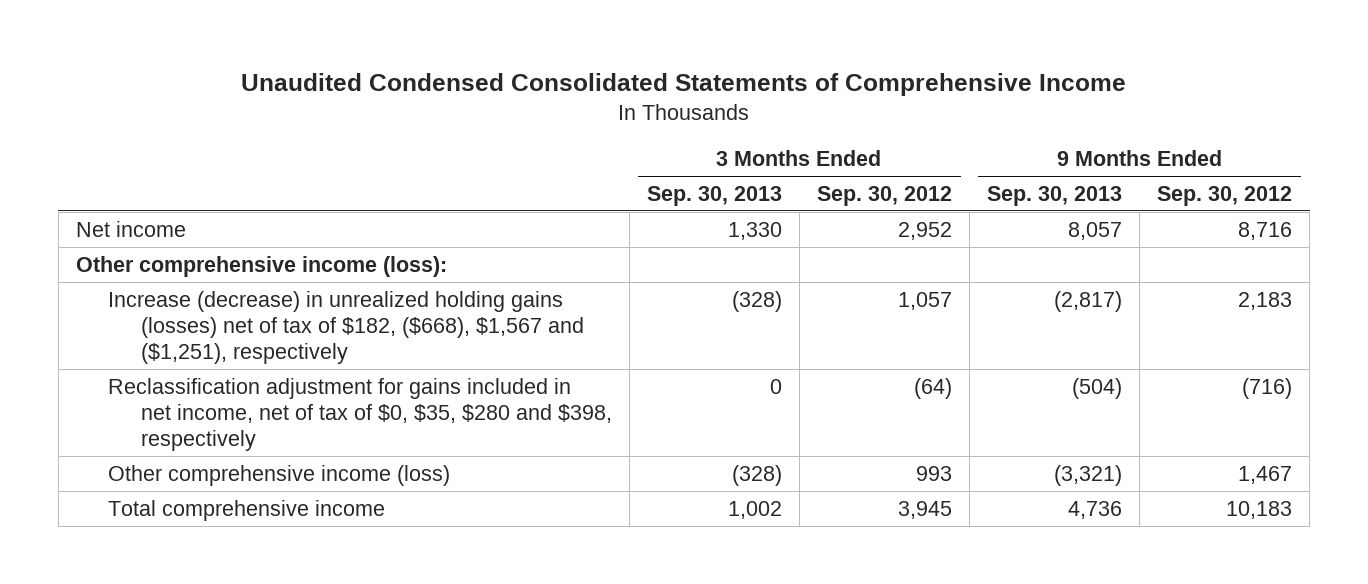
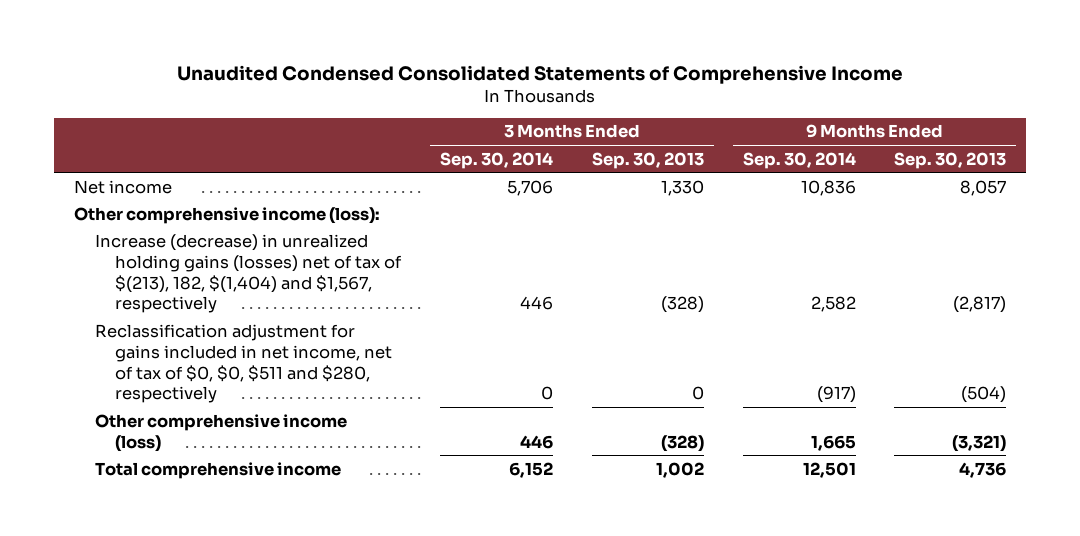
- | 3 Months Ended Sep. 30, 2013 | 3 Months Ended Sep. 30, 2012 | 9 Months Ended Sep. 30, 2013 | 9 Months Ended Sep. 30, 2012
+ | 3 Months Ended Sep. 30, 2014 | 3 Months Ended Sep. 30, 2013 | 9 Months Ended Sep. 30, 2014 | 9 Months Ended Sep. 30, 2013
- Increase (decrease) in unrealized holding gains (losses) net of tax of $182, ($668), $1,567 and ($1,251), respectively | (328) | 1,057 | (2,817) | 2,183
- Reclassification adjustment for gains included in net income, net of tax of $0, $35, $280 and $398, respectively | 0 | (64) | (504) | (716)
+ Increase (decrease) in unrealized holding gains (losses) net of tax of $(213), 182, $(1,404) and $1,567, respectively | 446 | (328) | 2,582 | (2,817)
+ Reclassification adjustment for gains included in net income, net of tax of $0, $0, $511 and $280, respectively | 0 | 0 | (917) | (504)

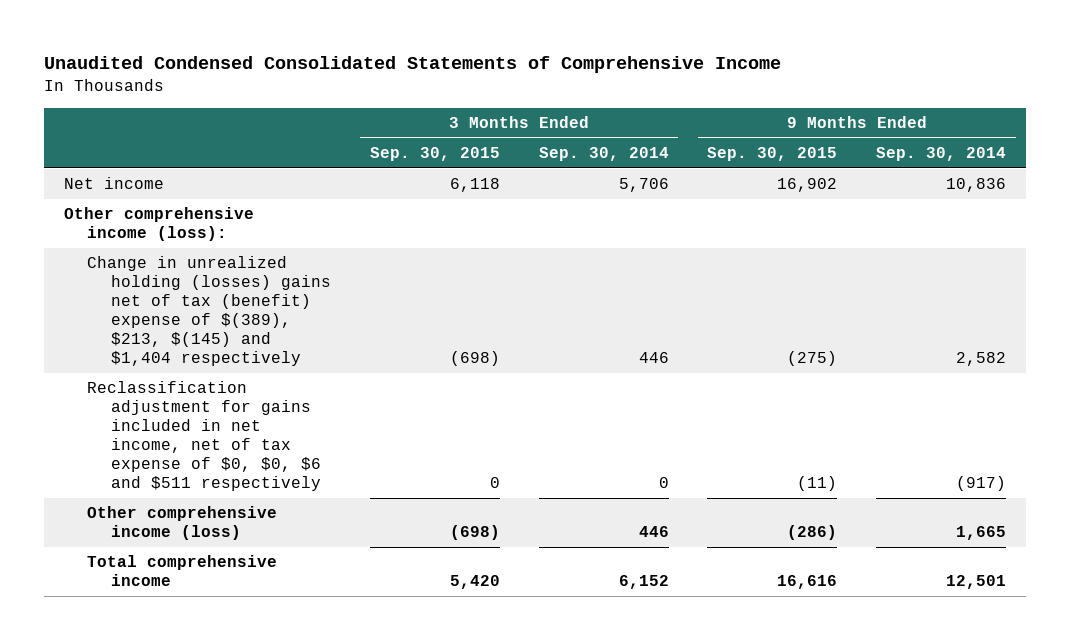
- | 3 Months Ended Sep. 30, 2014 | 3 Months Ended Sep. 30, 2013 | 9 Months Ended Sep. 30, 2014 | 9 Months Ended Sep. 30, 2013
+ | 3 Months Ended Sep. 30, 2015 | 3 Months Ended Sep. 30, 2014 | 9 Months Ended Sep. 30, 2015 | 9 Months Ended Sep. 30, 2014
- Increase (decrease) in unrealized holding gains (losses) net of tax of $(213), 182, $(1,404) and $1,567, respectively | 446 | (328) | 2,582 | (2,817)
- Reclassification adjustment for gains included in net income, net of tax of $0, $0, $511 and $280, respectively | 0 | 0 | (917) | (504)
+ Change in unrealized holding (losses) gains net of tax (benefit) expense of $(389), $213, $(145) and $1,404 respectively | (698) | 446 | (275) | 2,582
+ Reclassification adjustment for gains included in net income, net of tax expense of $0, $0, $6 and $511 respectively | 0 | 0 | (11) | (917)

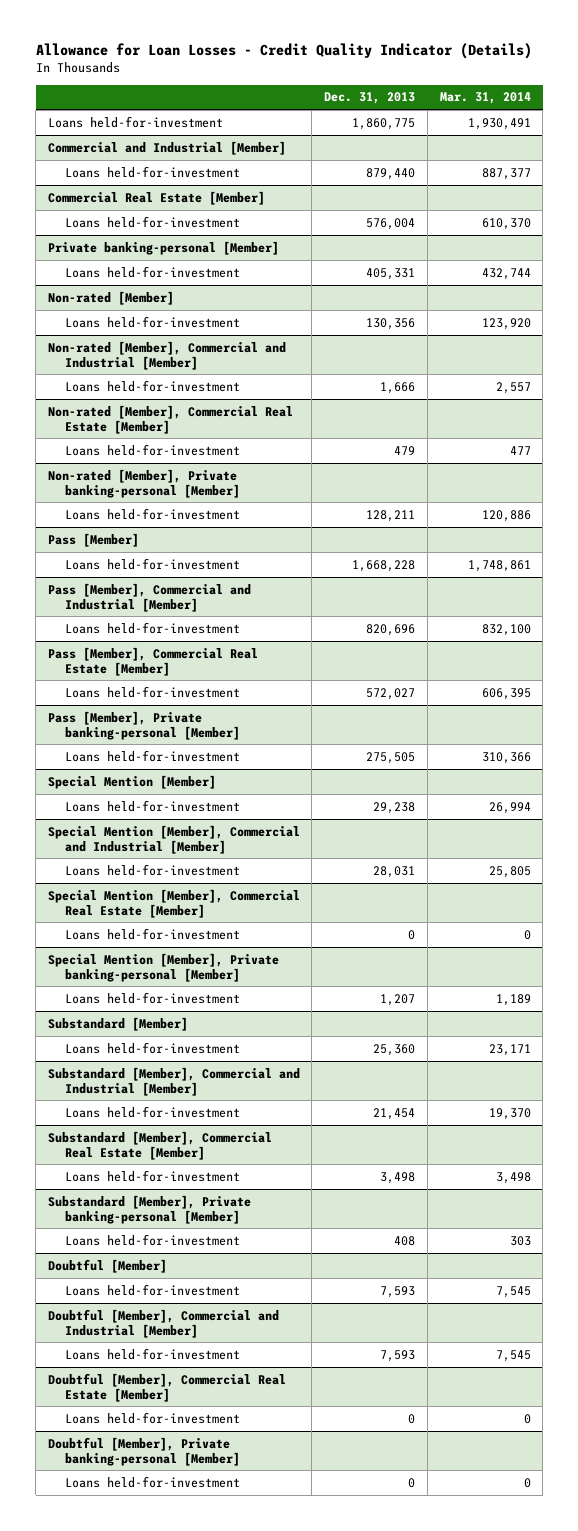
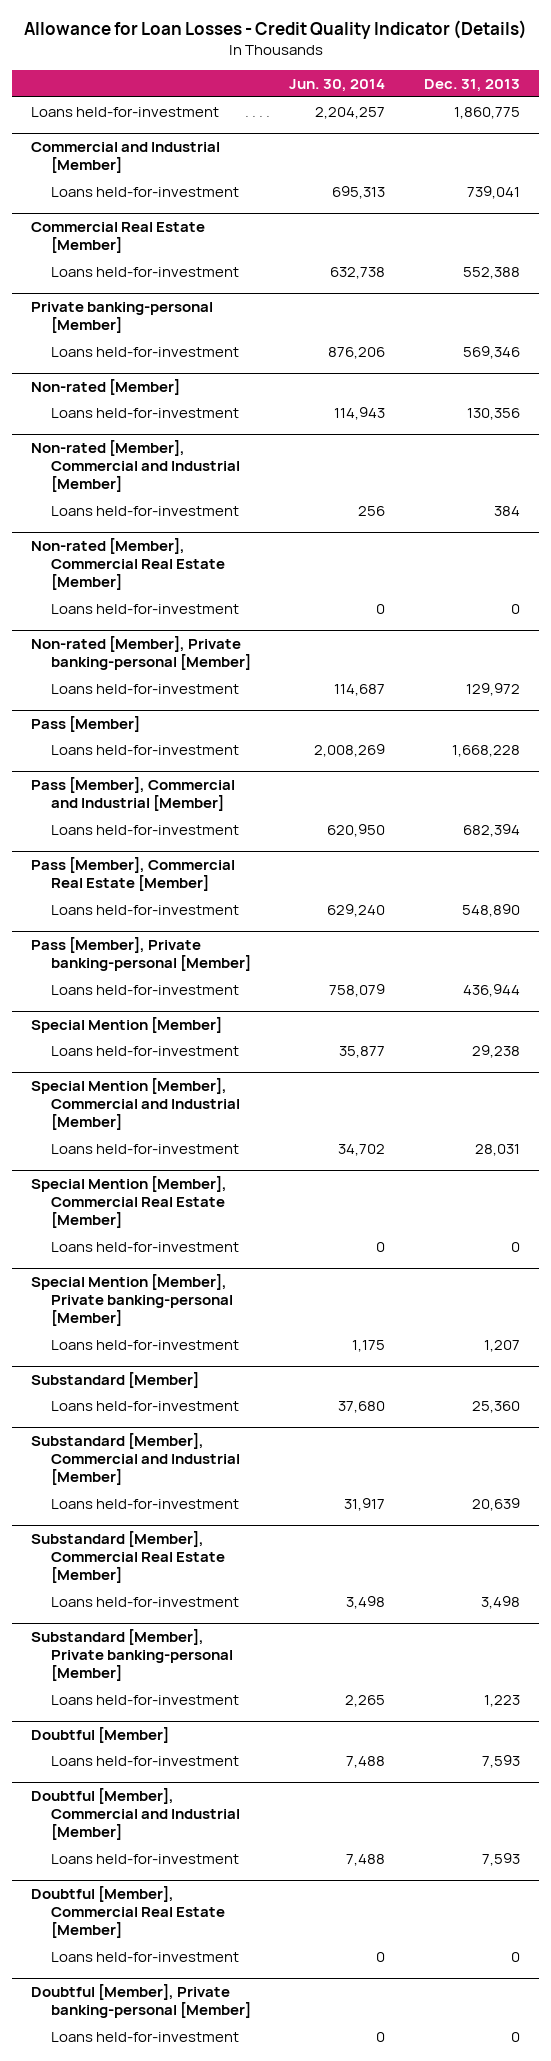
- | Dec. 31, 2013 | Mar. 31, 2014
+ | Jun. 30, 2014 | Dec. 31, 2013
@ Commercial and Industrial [Member]
- Loans held-for-investment | 879,440 | 887,377
+ Loans held-for-investment | 695,313 | 739,041
@ Commercial Real Estate [Member]
- Loans held-for-investment | 576,004 | 610,370
+ Loans held-for-investment | 632,738 | 552,388
@ Private banking-personal [Member]
- Loans held-for-investment | 405,331 | 432,744
+ Loans held-for-investment | 876,206 | 569,346
@ Non-rated [Member], Commercial and Industrial [Member]
- Loans held-for-investment | 1,666 | 2,557
+ Loans held-for-investment | 256 | 384
@ Non-rated [Member], Commercial Real Estate [Member]
- Loans held-for-investment | 479 | 477
+ Loans held-for-investment | 0 | 0
@ Non-rated [Member], Private banking-personal [Member]
- Loans held-for-investment | 128,211 | 120,886
+ Loans held-for-investment | 114,687 | 129,972
@ Pass [Member], Commercial and Industrial [Member]
- Loans held-for-investment | 820,696 | 832,100
+ Loans held-for-investment | 620,950 | 682,394
@ Pass [Member], Commercial Real Estate [Member]
- Loans held-for-investment | 572,027 | 606,395
+ Loans held-for-investment | 629,240 | 548,890
@ Pass [Member], Private banking-personal [Member]
- Loans held-for-investment | 275,505 | 310,366
+ Loans held-for-investment | 758,079 | 436,944
@ Substandard [Member], Commercial and Industrial [Member]
- Loans held-for-investment | 21,454 | 19,370
+ Loans held-for-investment | 31,917 | 20,639
@ Substandard [Member], Private banking-personal [Member]
- Loans held-for-investment | 408 | 303
+ Loans held-for-investment | 2,265 | 1,223

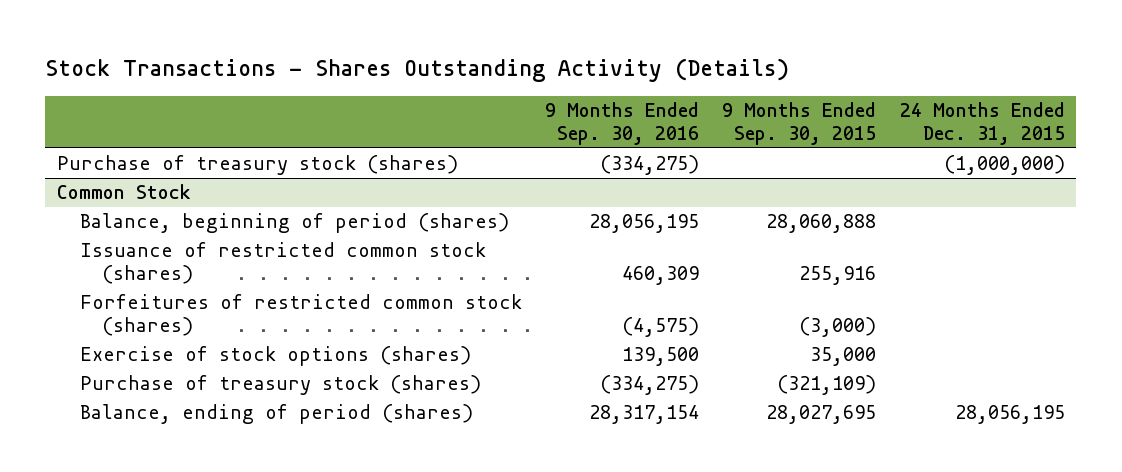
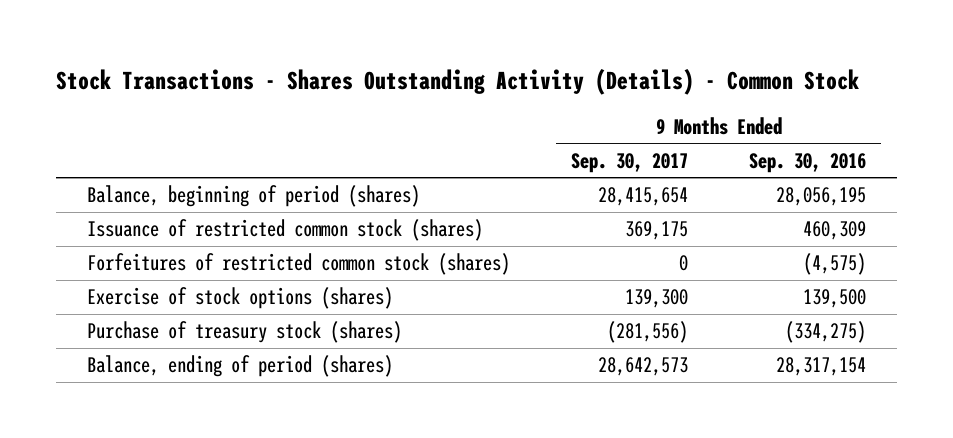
- Stock Transactions - Shares Outstanding Activity (Details)
+ Stock Transactions - Shares Outstanding Activity (Details) - Common Stock
- | 9 Months Ended Sep. 30, 2016 | 9 Months Ended Sep. 30, 2015 | 24 Months Ended Dec. 31, 2015
+ | 9 Months Ended Sep. 30, 2017 | 9 Months Ended Sep. 30, 2016
- Purchase of treasury stock (shares) | (334,275) | | (1,000,000)
- Common Stock

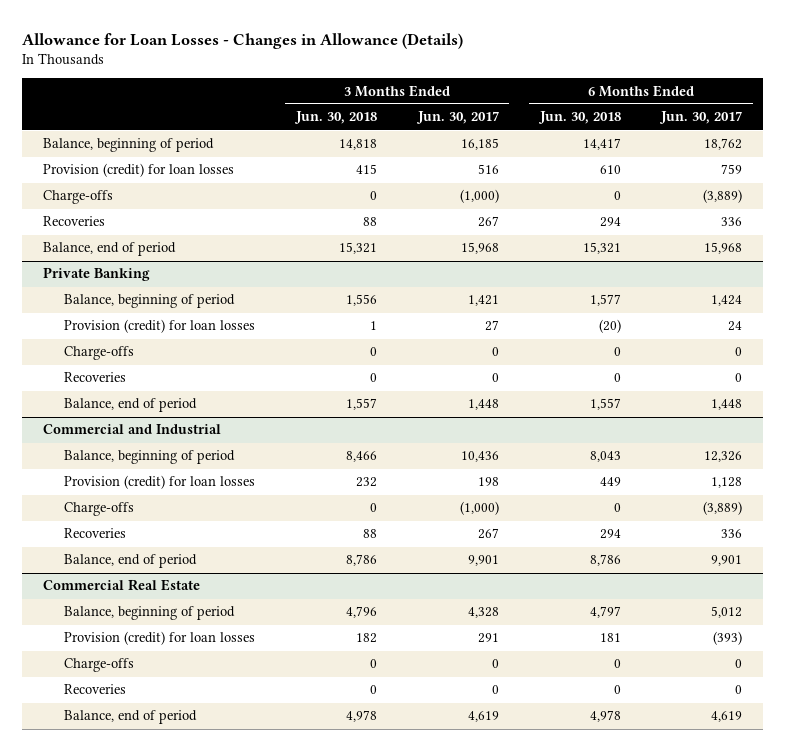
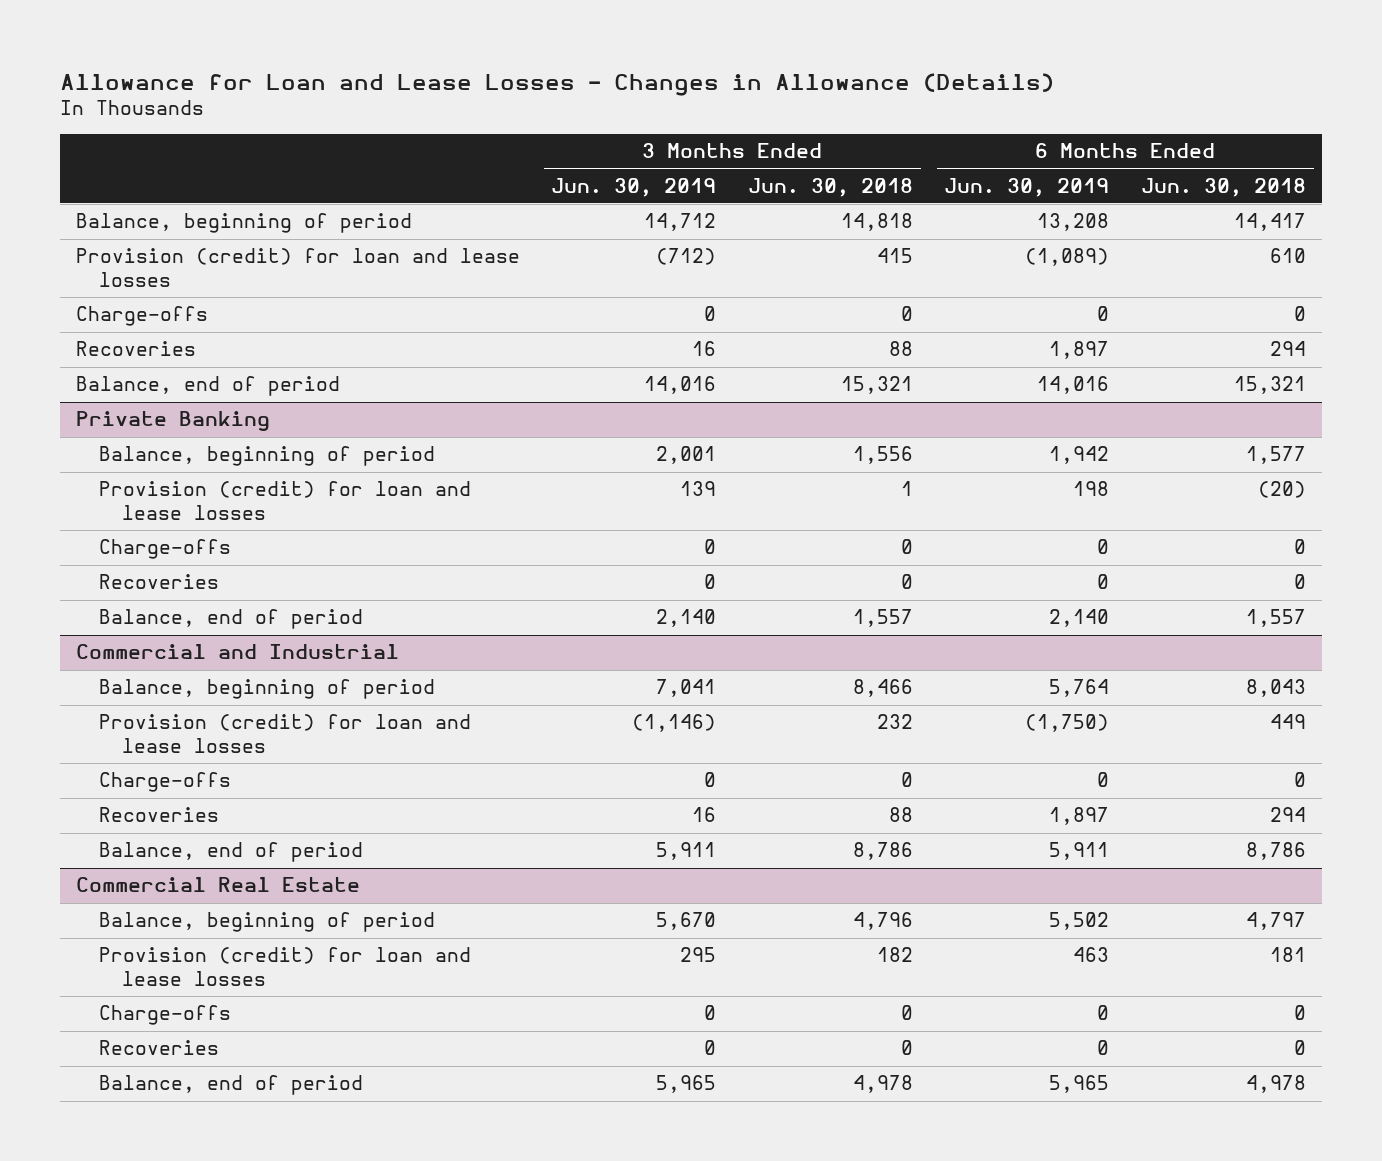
- Allowance for Loan Losses - Changes in Allowance (Details)
+ Allowance for Loan and Lease Losses - Changes in Allowance (Details)
- | 3 Months Ended Jun. 30, 2018 | 3 Months Ended Jun. 30, 2017 | 6 Months Ended Jun. 30, 2018 | 6 Months Ended Jun. 30, 2017
+ | 3 Months Ended Jun. 30, 2019 | 3 Months Ended Jun. 30, 2018 | 6 Months Ended Jun. 30, 2019 | 6 Months Ended Jun. 30, 2018
- Provision (credit) for loan losses | 415 | 516 | 610 | 759
+ Provision (credit) for loan and lease losses | (712) | 415 | (1,089) | 610
@ Private Banking
- Provision (credit) for loan losses | 1 | 27 | (20) | 24
+ Provision (credit) for loan and lease losses | 139 | 1 | 198 | (20)
@ Commercial and Industrial
- Provision (credit) for loan losses | 232 | 198 | 449 | 1,128
+ Provision (credit) for loan and lease losses | (1,146) | 232 | (1,750) | 449
@ Commercial Real Estate
- Provision (credit) for loan losses | 182 | 291 | 181 | (393)
+ Provision (credit) for loan and lease losses | 295 | 182 | 463 | 181

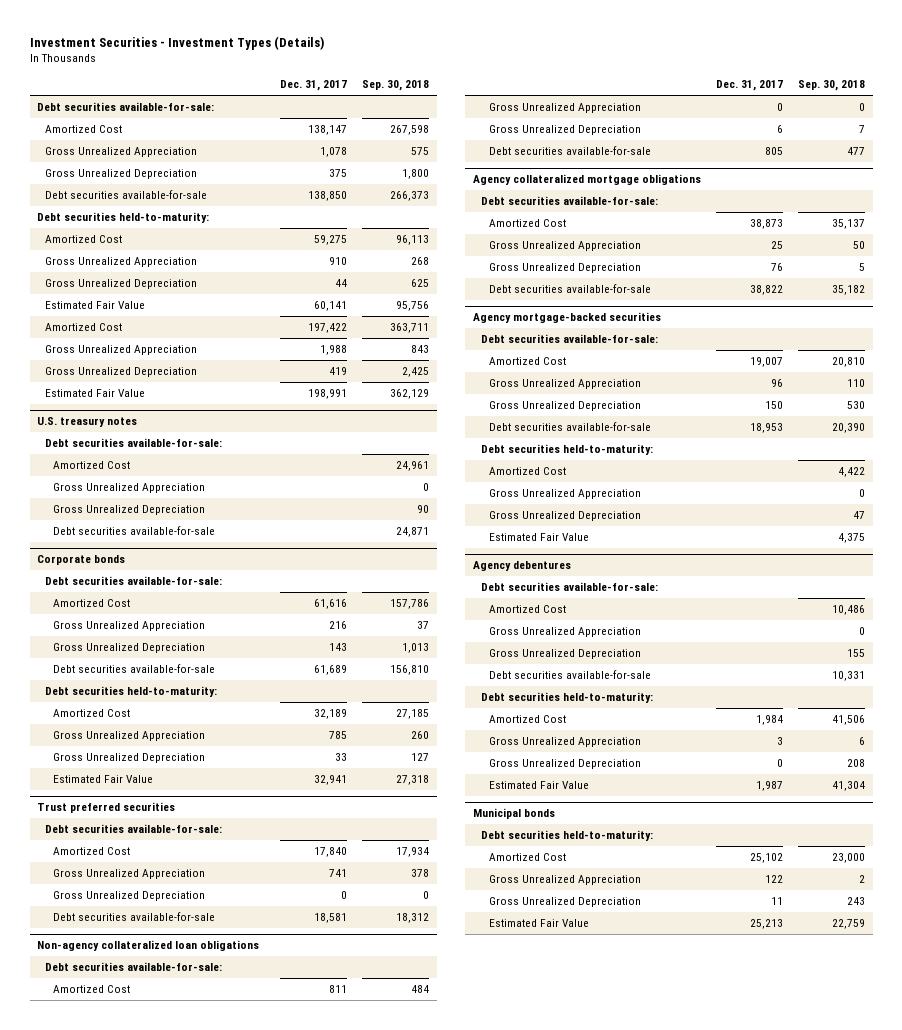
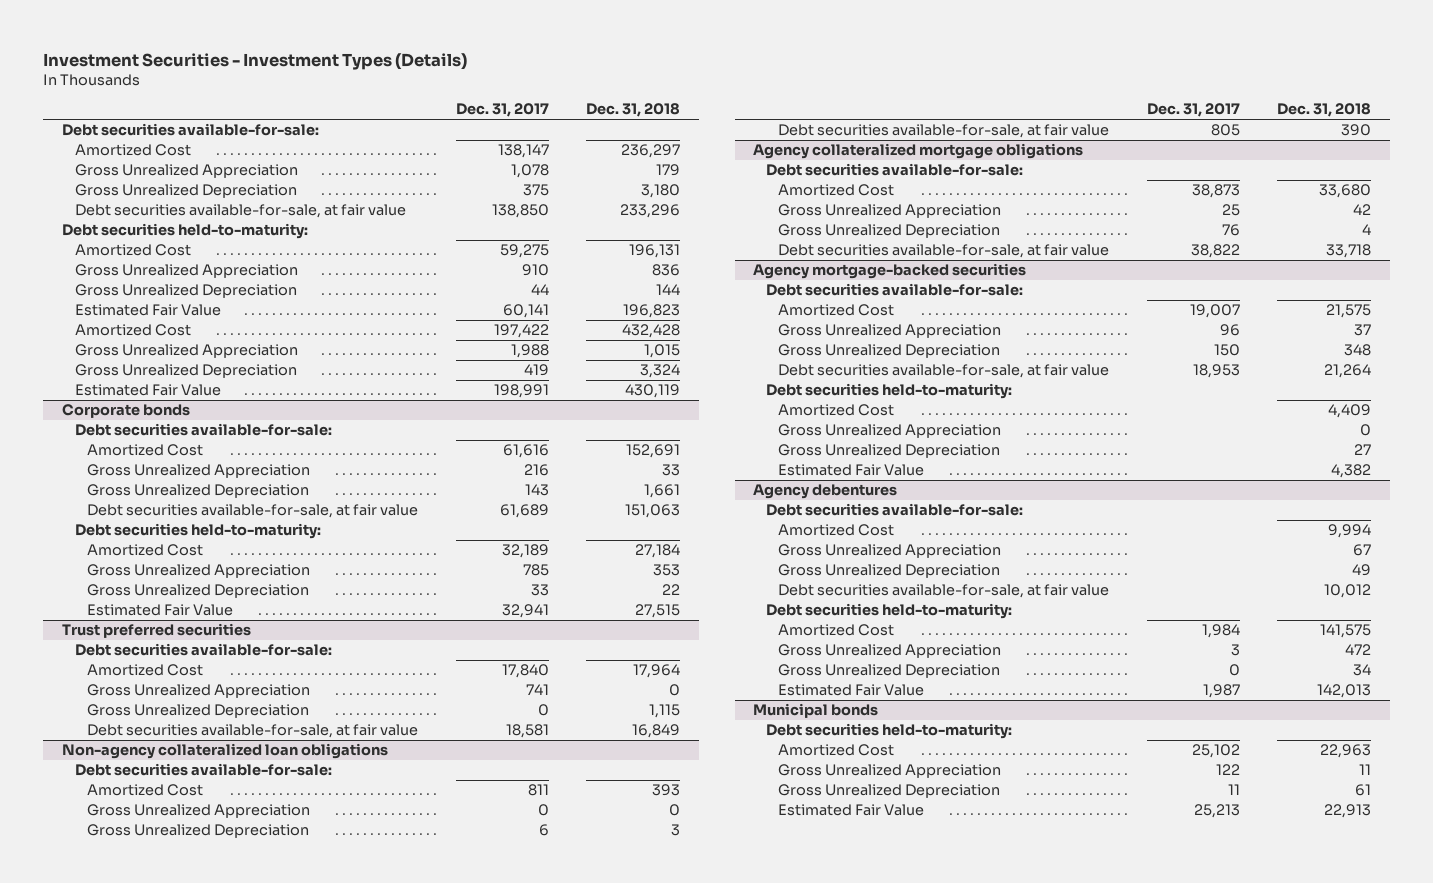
- | Dec. 31, 2017 | Sep. 30, 2018
+ | Dec. 31, 2017 | Dec. 31, 2018
- Debt securities available-for-sale | 138,850 | 266,373
+ Debt securities available-for-sale, at fair value | 138,850 | 233,296
- U.S. treasury notes
- Debt securities available-for-sale:
- Amortized Cost | | 24,961
- Gross Unrealized Appreciation | | 0
- Gross Unrealized Depreciation | | 90
- Debt securities available-for-sale | | 24,871
@ Corporate bonds
- Debt securities available-for-sale | 61,689 | 156,810
+ Debt securities available-for-sale, at fair value | 61,689 | 151,063
@ Trust preferred securities
- Debt securities available-for-sale | 18,581 | 18,312
+ Debt securities available-for-sale, at fair value | 18,581 | 16,849
@ Non-agency collateralized loan obligations
- Debt securities available-for-sale | 805 | 477
+ Debt securities available-for-sale, at fair value | 805 | 390
@ Agency collateralized mortgage obligations
- Debt securities available-for-sale | 38,822 | 35,182
+ Debt securities available-for-sale, at fair value | 38,822 | 33,718
@ Agency mortgage-backed securities
- Debt securities available-for-sale | 18,953 | 20,390
+ Debt securities available-for-sale, at fair value | 18,953 | 21,264
@ Agency debentures
- Debt securities available-for-sale | | 10,331
+ Debt securities available-for-sale, at fair value | | 10,012

